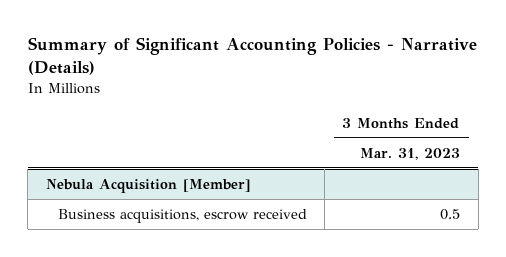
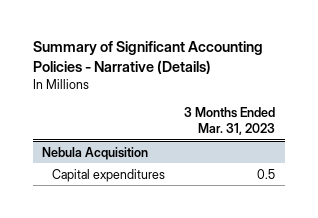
- Nebula Acquisition [Member]
- Business acquisitions, escrow received | 0.5
+ Nebula Acquisition
+ Capital expenditures | 0.5

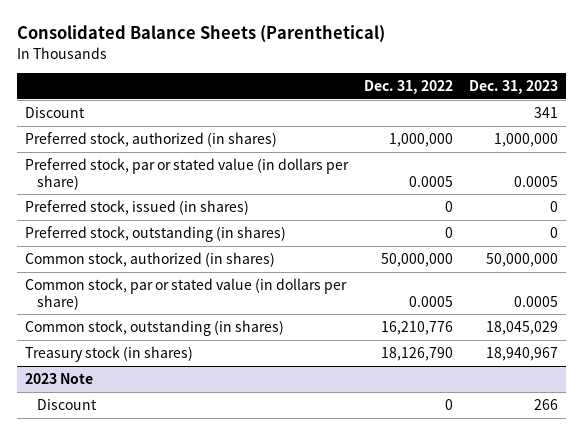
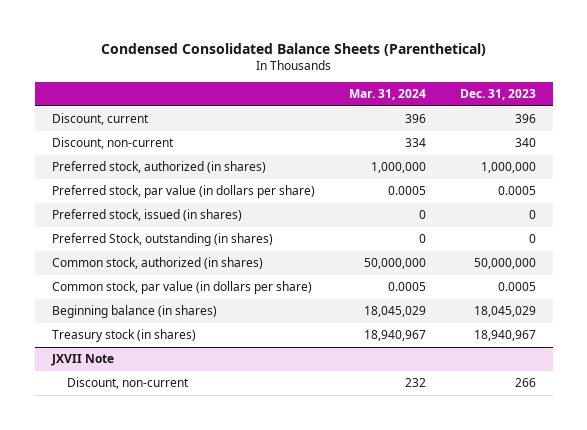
- Consolidated Balance Sheets (Parenthetical)
+ Condensed Consolidated Balance Sheets (Parenthetical)
- | Dec. 31, 2022 | Dec. 31, 2023
+ | Mar. 31, 2024 | Dec. 31, 2023
- Discount | | 341
+ Discount, current | 396 | 396
+ Discount, non-current | 334 | 340
- Preferred stock, par or stated value (in dollars per share) | 0.0005 | 0.0005
+ Preferred stock, par value (in dollars per share) | 0.0005 | 0.0005
- Preferred stock, outstanding (in shares) | 0 | 0
+ Preferred Stock, outstanding (in shares) | 0 | 0
- Common stock, par or stated value (in dollars per share) | 0.0005 | 0.0005
- Common stock, outstanding (in shares) | 16,210,776 | 18,045,029
+ Common stock, par value (in dollars per share) | 0.0005 | 0.0005
+ Beginning balance (in shares) | 18,045,029 | 18,045,029
- 2023 Note
- Discount | 0 | 266
+ JXVII Note
+ Discount, non-current | 232 | 266

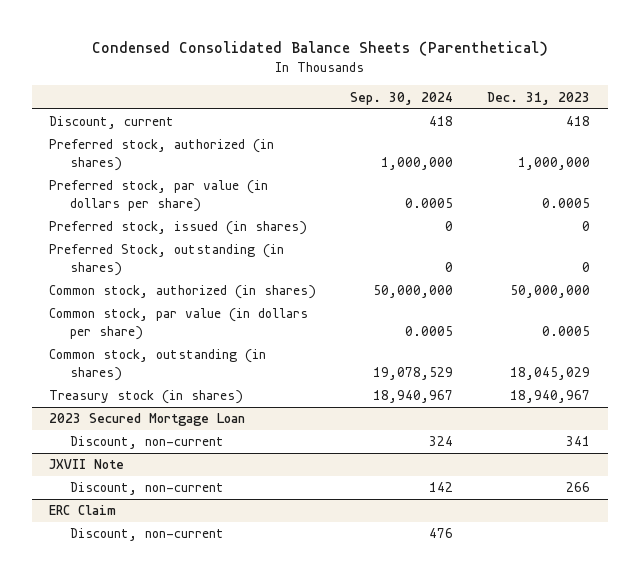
- | Mar. 31, 2024 | Dec. 31, 2023
+ | Sep. 30, 2024 | Dec. 31, 2023
- Discount, current | 396 | 396
- Discount, non-current | 334 | 340
+ Discount, current | 418 | 418
- Beginning balance (in shares) | 18,045,029 | 18,045,029
+ Common stock, outstanding (in shares) | 19,078,529 | 18,045,029
+ 2023 Secured Mortgage Loan
+ Discount, non-current | 324 | 341
+ ERC Claim
+ Discount, non-current | 476 |

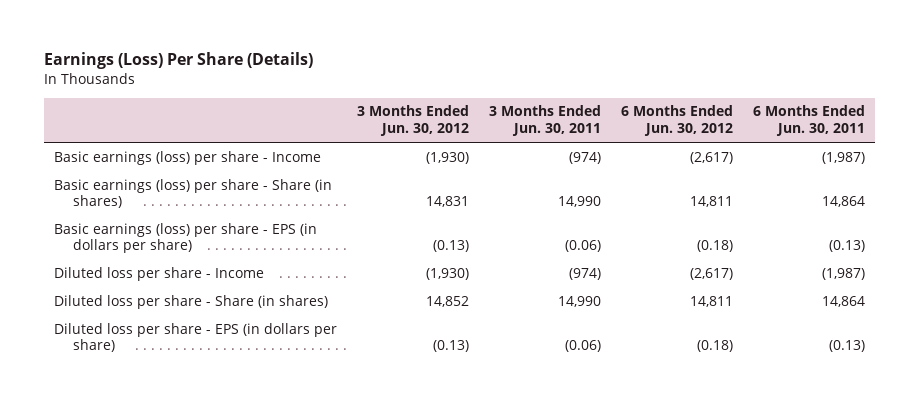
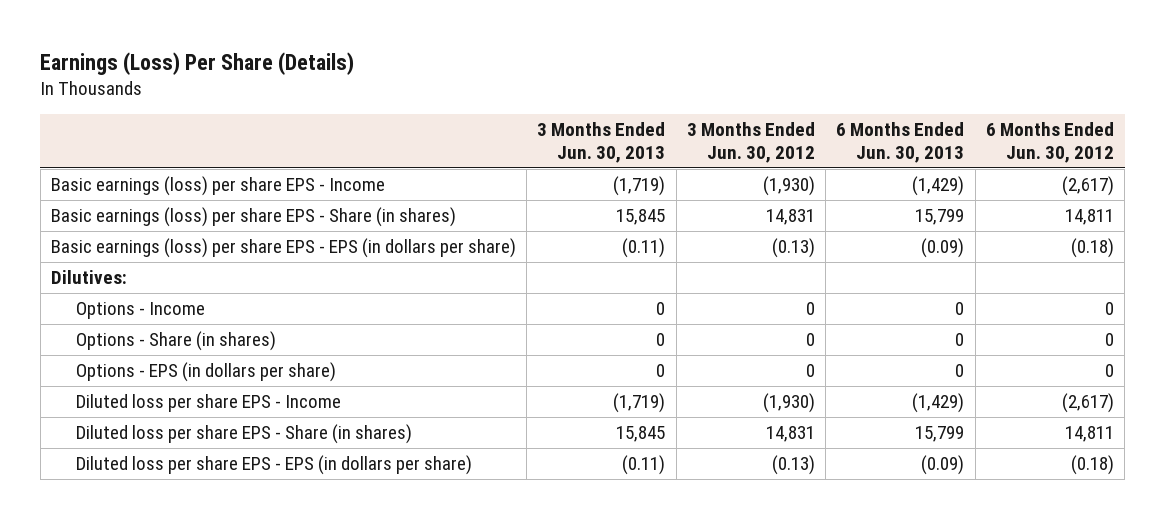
- | 3 Months Ended Jun. 30, 2012 | 3 Months Ended Jun. 30, 2011 | 6 Months Ended Jun. 30, 2012 | 6 Months Ended Jun. 30, 2011
+ | 3 Months Ended Jun. 30, 2013 | 3 Months Ended Jun. 30, 2012 | 6 Months Ended Jun. 30, 2013 | 6 Months Ended Jun. 30, 2012
- Basic earnings (loss) per share - Income | (1,930) | (974) | (2,617) | (1,987)
- Basic earnings (loss) per share - Share (in shares) | 14,831 | 14,990 | 14,811 | 14,864
- Basic earnings (loss) per share - EPS (in dollars per share) | (0.13) | (0.06) | (0.18) | (0.13)
- Diluted loss per share - Income | (1,930) | (974) | (2,617) | (1,987)
- Diluted loss per share - Share (in shares) | 14,852 | 14,990 | 14,811 | 14,864
- Diluted loss per share - EPS (in dollars per share) | (0.13) | (0.06) | (0.18) | (0.13)
+ Basic earnings (loss) per share EPS - Income | (1,719) | (1,930) | (1,429) | (2,617)
+ Basic earnings (loss) per share EPS - Share (in shares) | 15,845 | 14,831 | 15,799 | 14,811
+ Basic earnings (loss) per share EPS - EPS (in dollars per share) | (0.11) | (0.13) | (0.09) | (0.18)
+ Dilutives:
+ Options - Income | 0 | 0 | 0 | 0
+ Options - Share (in shares) | 0 | 0 | 0 | 0
+ Options - EPS (in dollars per share) | 0 | 0 | 0 | 0
+ Diluted loss per share EPS - Income | (1,719) | (1,930) | (1,429) | (2,617)
+ Diluted loss per share EPS - Share (in shares) | 15,845 | 14,831 | 15,799 | 14,811
+ Diluted loss per share EPS - EPS (in dollars per share) | (0.11) | (0.13) | (0.09) | (0.18)

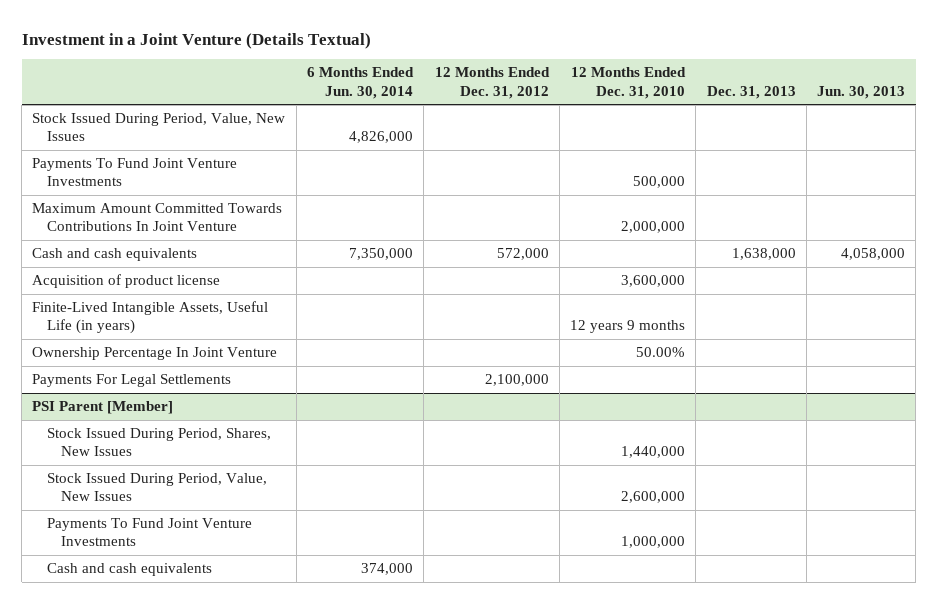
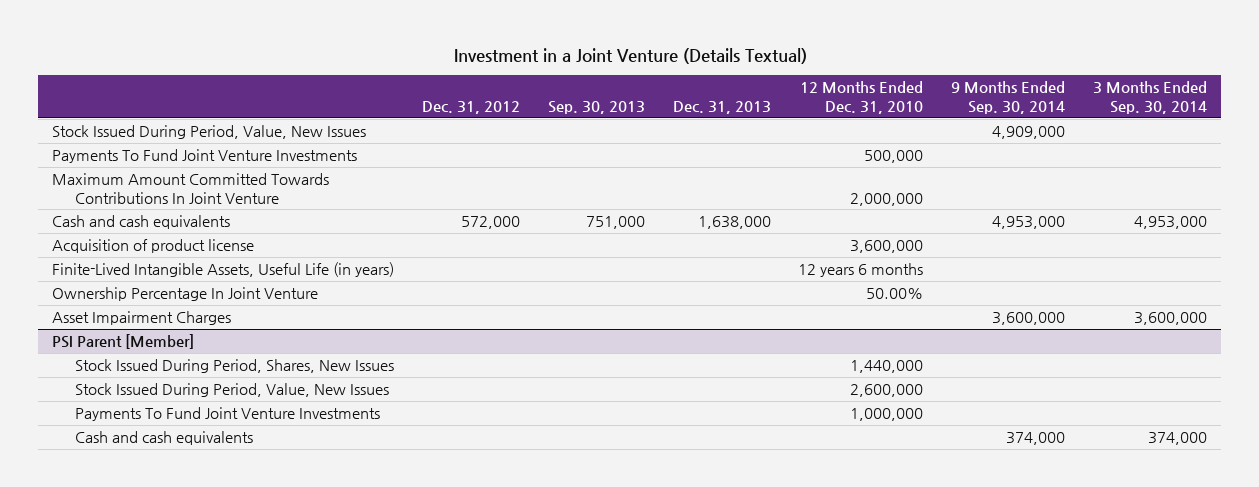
- | 6 Months Ended Jun. 30, 2014 | 12 Months Ended Dec. 31, 2012 | 12 Months Ended Dec. 31, 2010 | Dec. 31, 2013 | Jun. 30, 2013
+ | Dec. 31, 2012 | Sep. 30, 2013 | Dec. 31, 2013 | 12 Months Ended Dec. 31, 2010 | 9 Months Ended Sep. 30, 2014 | 3 Months Ended Sep. 30, 2014
- Finite-Lived Intangible Assets, Useful Life (in years) | | | 12 years 9 months | |
+ Finite-Lived Intangible Assets, Useful Life (in years) | | | | 12 years 6 months | |
- Payments For Legal Settlements | | 2,100,000 | | |
+ Asset Impairment Charges | | | | | 3,600,000 | 3,600,000

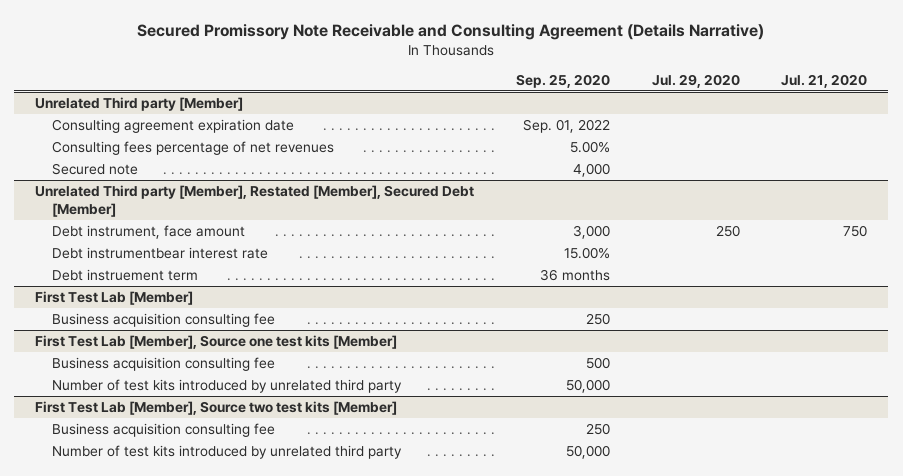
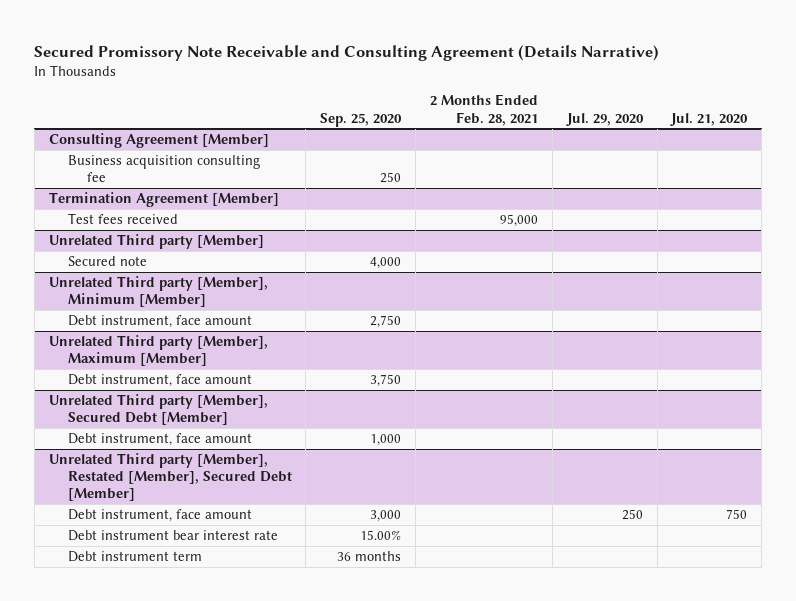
- | Sep. 25, 2020 | Jul. 29, 2020 | Jul. 21, 2020
+ | Sep. 25, 2020 | 2 Months Ended Feb. 28, 2021 | Jul. 29, 2020 | Jul. 21, 2020
+ Consulting Agreement [Member]
+ Business acquisition consulting fee | 250 | | |
+ Termination Agreement [Member]
+ Test fees received | | 95,000 | |
@ Unrelated Third party [Member]
- Consulting agreement expiration date | Sep. 01, 2022 | |
- Consulting fees percentage of net revenues | 5.00% | |
+ Unrelated Third party [Member], Minimum [Member]
+ Debt instrument, face amount | 2,750 | | |
+ Unrelated Third party [Member], Maximum [Member]
+ Debt instrument, face amount | 3,750 | | |
+ Unrelated Third party [Member], Secured Debt [Member]
+ Debt instrument, face amount | 1,000 | | |
@ Unrelated Third party [Member], Restated [Member], Secured Debt [Member]
- Debt instrumentbear interest rate | 15.00% | |
- Debt instruement term | 36 months | |
- First Test Lab [Member]
- Business acquisition consulting fee | 250 | |
- First Test Lab [Member], Source one test kits [Member]
- Business acquisition consulting fee | 500 | |
- Number of test kits introduced by unrelated third party | 50,000 | |
- First Test Lab [Member], Source two test kits [Member]
- Business acquisition consulting fee | 250 | |
- Number of test kits introduced by unrelated third party | 50,000 | |
@ Unrelated Third party [Member], Restated [Member], Secured Debt [Member]
+ Debt instrument bear interest rate | 15.00% | | |
+ Debt instrument term | 36 months | | |

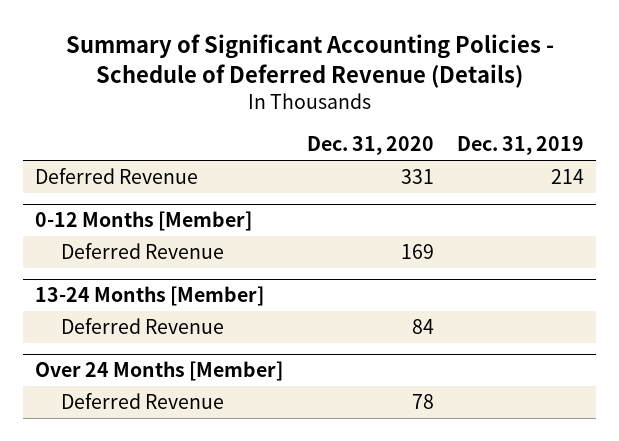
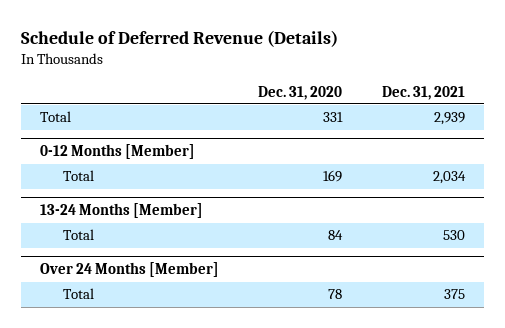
- Summary of Significant Accounting Policies - Schedule of Deferred Revenue (Details)
+ Schedule of Deferred Revenue (Details)
- | Dec. 31, 2020 | Dec. 31, 2019
+ | Dec. 31, 2020 | Dec. 31, 2021
- Deferred Revenue | 331 | 214
+ Total | 331 | 2,939
@ 0-12 Months [Member]
- Deferred Revenue | 169 |
+ Total | 169 | 2,034
@ 13-24 Months [Member]
- Deferred Revenue | 84 |
+ Total | 84 | 530
@ Over 24 Months [Member]
- Deferred Revenue | 78 |
+ Total | 78 | 375

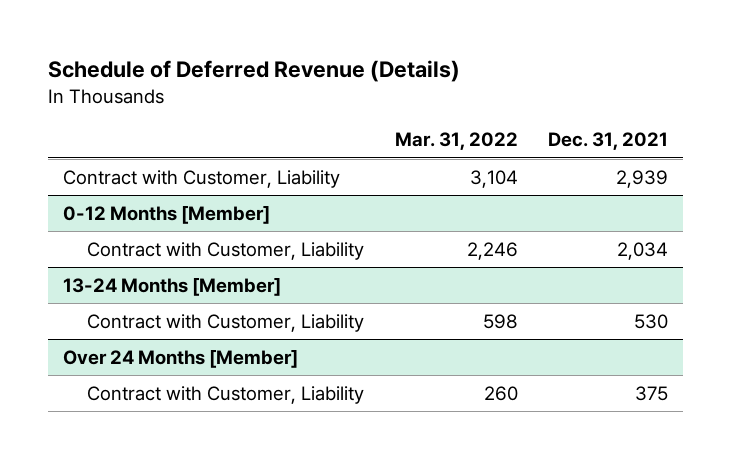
- | Dec. 31, 2020 | Dec. 31, 2021
+ | Mar. 31, 2022 | Dec. 31, 2021
- Total | 331 | 2,939
+ Contract with Customer, Liability | 3,104 | 2,939
@ 0-12 Months [Member]
- Total | 169 | 2,034
+ Contract with Customer, Liability | 2,246 | 2,034
@ 13-24 Months [Member]
- Total | 84 | 530
+ Contract with Customer, Liability | 598 | 530
@ Over 24 Months [Member]
- Total | 78 | 375
+ Contract with Customer, Liability | 260 | 375

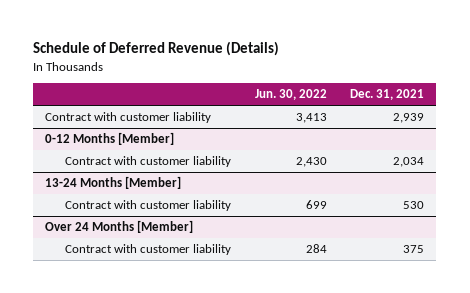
- | Mar. 31, 2022 | Dec. 31, 2021
+ | Jun. 30, 2022 | Dec. 31, 2021
- Contract with Customer, Liability | 3,104 | 2,939
+ Contract with customer liability | 3,413 | 2,939
@ 0-12 Months [Member]
- Contract with Customer, Liability | 2,246 | 2,034
+ Contract with customer liability | 2,430 | 2,034
@ 13-24 Months [Member]
- Contract with Customer, Liability | 598 | 530
+ Contract with customer liability | 699 | 530
@ Over 24 Months [Member]
- Contract with Customer, Liability | 260 | 375
+ Contract with customer liability | 284 | 375

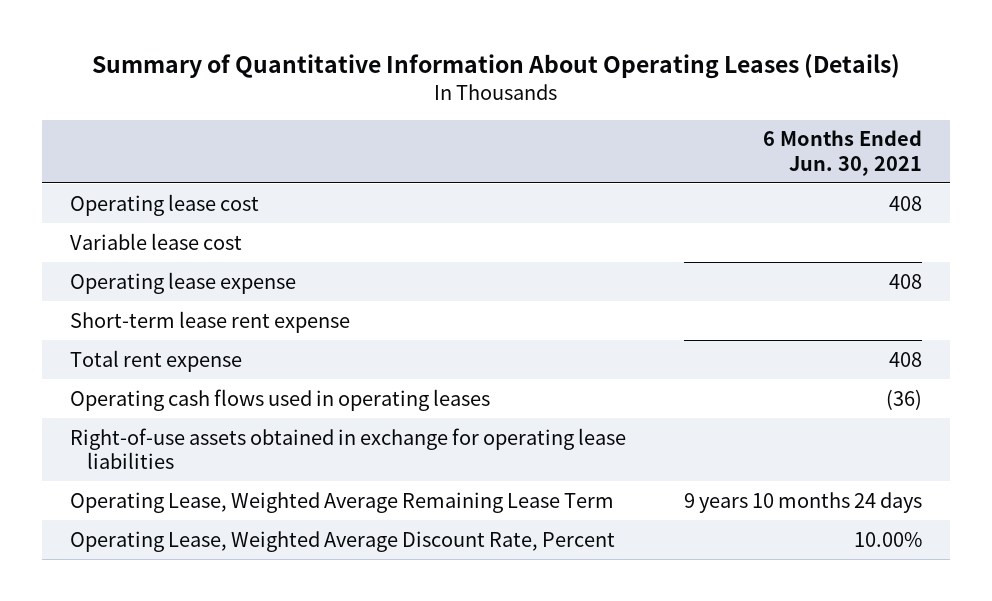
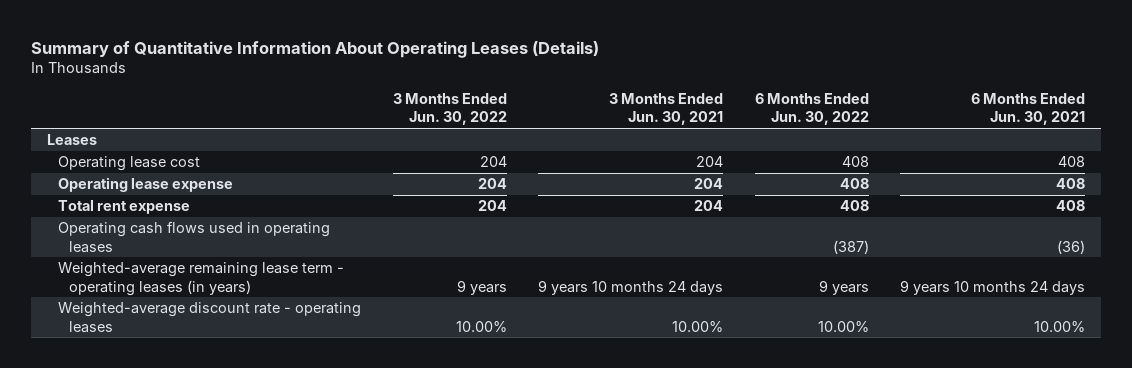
- | 6 Months Ended Jun. 30, 2021
+ | 3 Months Ended Jun. 30, 2022 | 3 Months Ended Jun. 30, 2021 | 6 Months Ended Jun. 30, 2022 | 6 Months Ended Jun. 30, 2021
+ Leases
- Variable lease cost
- Short-term lease rent expense
- Right-of-use assets obtained in exchange for operating lease liabilities
- Operating Lease, Weighted Average Remaining Lease Term | 9 years 10 months 24 days
- Operating Lease, Weighted Average Discount Rate, Percent | 10.00%
+ Weighted-average remaining lease term - operating leases (in years) | 9 years | 9 years 10 months 24 days | 9 years | 9 years 10 months 24 days
+ Weighted-average discount rate - operating leases | 10.00% | 10.00% | 10.00% | 10.00%

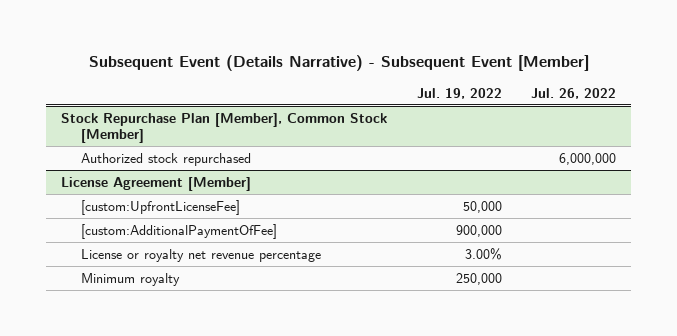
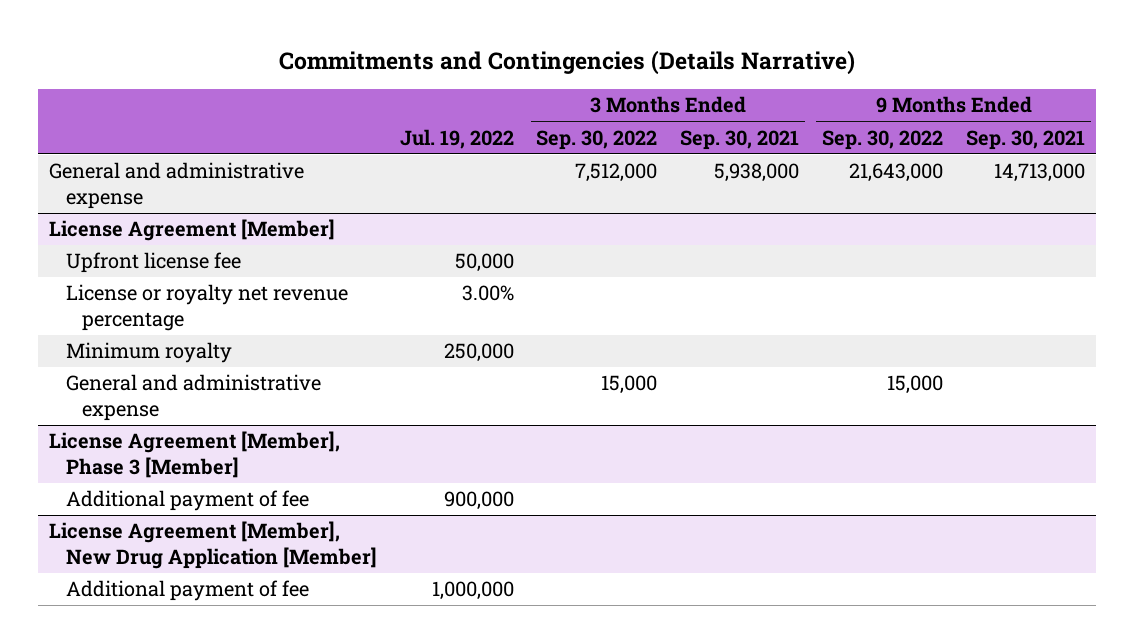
- Subsequent Event (Details Narrative) - Subsequent Event [Member]
+ Commitments and Contingencies (Details Narrative)
- | Jul. 19, 2022 | Jul. 26, 2022
+ | Jul. 19, 2022 | 3 Months Ended Sep. 30, 2022 | 3 Months Ended Sep. 30, 2021 | 9 Months Ended Sep. 30, 2022 | 9 Months Ended Sep. 30, 2021
- Stock Repurchase Plan [Member], Common Stock [Member]
- Authorized stock repurchased | | 6,000,000
+ General and administrative expense | | 7,512,000 | 5,938,000 | 21,643,000 | 14,713,000
@ License Agreement [Member]
- [custom:UpfrontLicenseFee] | 50,000 |
- [custom:AdditionalPaymentOfFee] | 900,000 |
+ Upfront license fee | 50,000 | | | |
+ General and administrative expense | | 15,000 | | 15,000 |
+ License Agreement [Member], Phase 3 [Member]
+ Additional payment of fee | 900,000 | | | |
+ License Agreement [Member], New Drug Application [Member]
+ Additional payment of fee | 1,000,000 | | | |

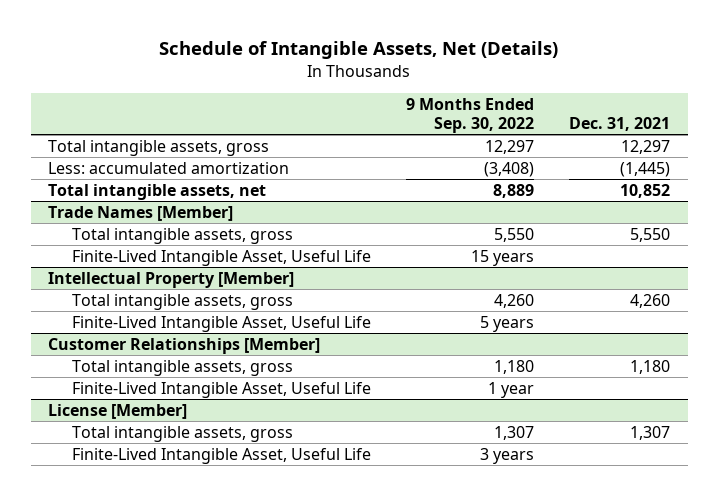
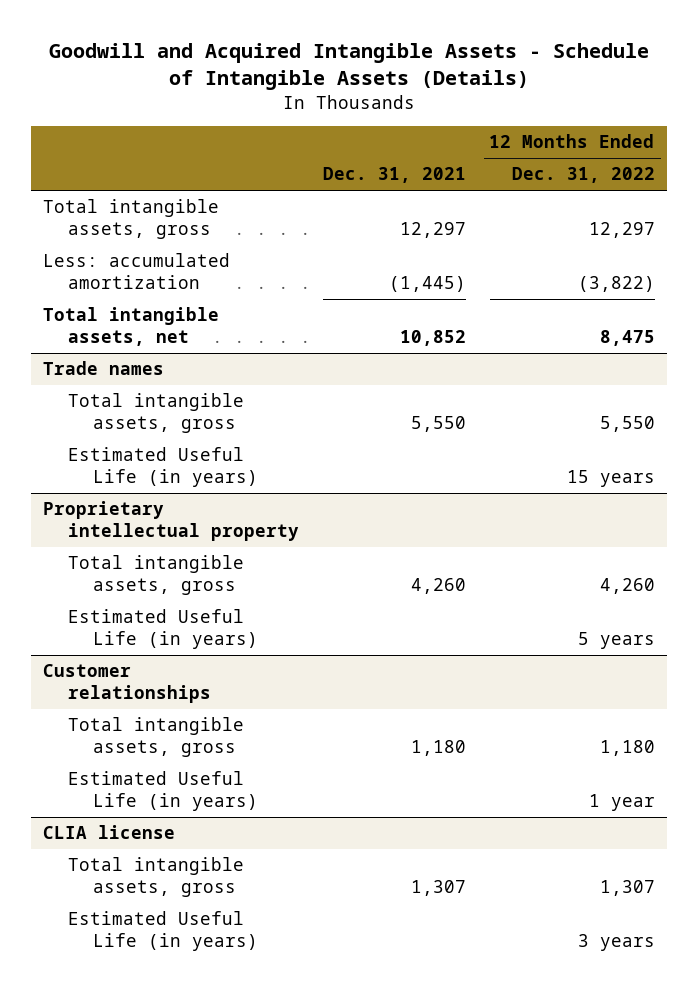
- Schedule of Intangible Assets, Net (Details)
+ Goodwill and Acquired Intangible Assets - Schedule of Intangible Assets (Details)
- | 9 Months Ended Sep. 30, 2022 | Dec. 31, 2021
+ | Dec. 31, 2021 | 12 Months Ended Dec. 31, 2022
- Trade Names [Member]
+ Trade names
- Finite-Lived Intangible Asset, Useful Life | 15 years |
- Intellectual Property [Member]
+ Estimated Useful Life (in years) | | 15 years
+ Proprietary intellectual property
- Finite-Lived Intangible Asset, Useful Life | 5 years |
- Customer Relationships [Member]
+ Estimated Useful Life (in years) | | 5 years
+ Customer relationships
- Finite-Lived Intangible Asset, Useful Life | 1 year |
- License [Member]
+ Estimated Useful Life (in years) | | 1 year
+ CLIA license
- Finite-Lived Intangible Asset, Useful Life | 3 years |
+ Estimated Useful Life (in years) | | 3 years

